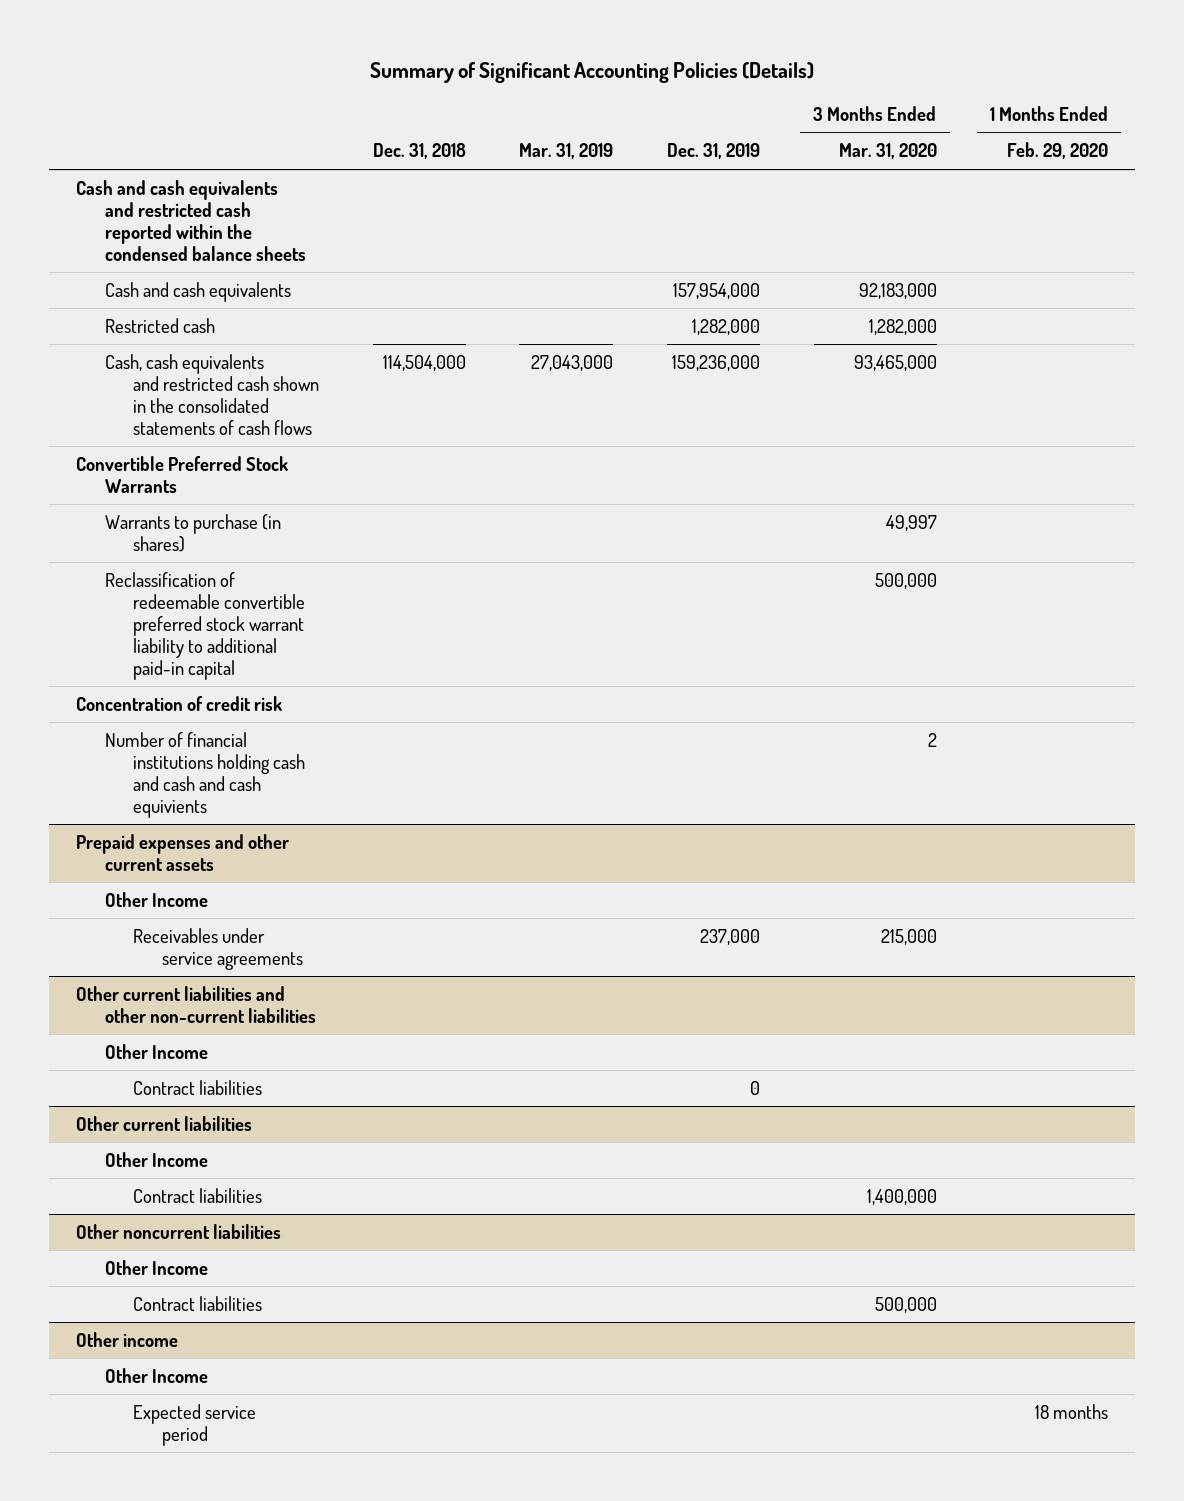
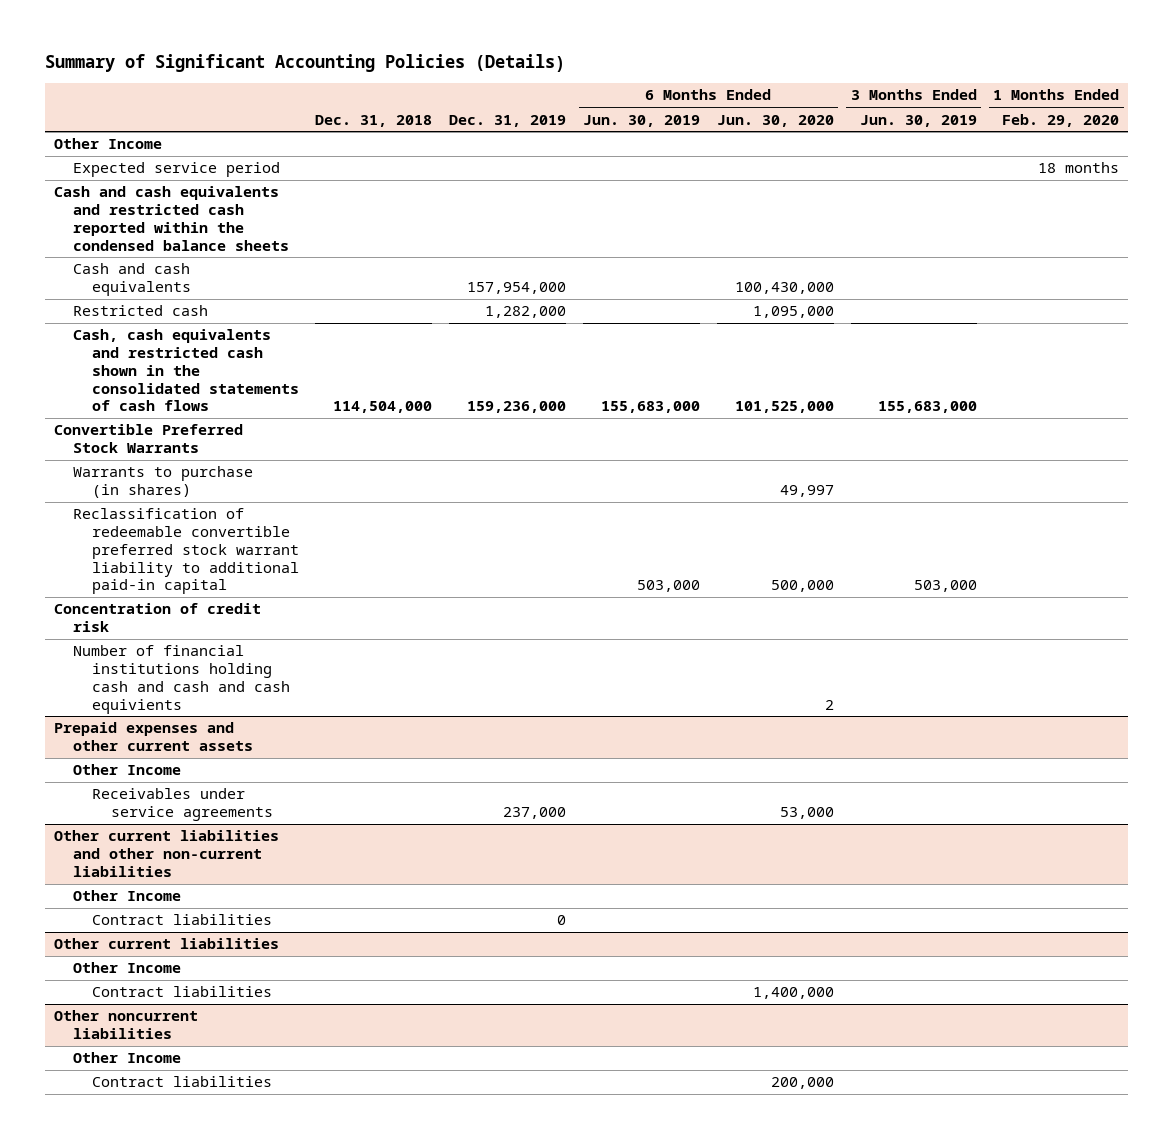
- | Dec. 31, 2018 | Mar. 31, 2019 | Dec. 31, 2019 | 3 Months Ended Mar. 31, 2020 | 1 Months Ended Feb. 29, 2020
+ | Dec. 31, 2018 | Dec. 31, 2019 | 6 Months Ended Jun. 30, 2019 | 6 Months Ended Jun. 30, 2020 | 3 Months Ended Jun. 30, 2019 | 1 Months Ended Feb. 29, 2020
+ Other Income
+ Expected service period | | | | | | 18 months
- Other income
- Other Income
- Expected service period | | | | | 18 months

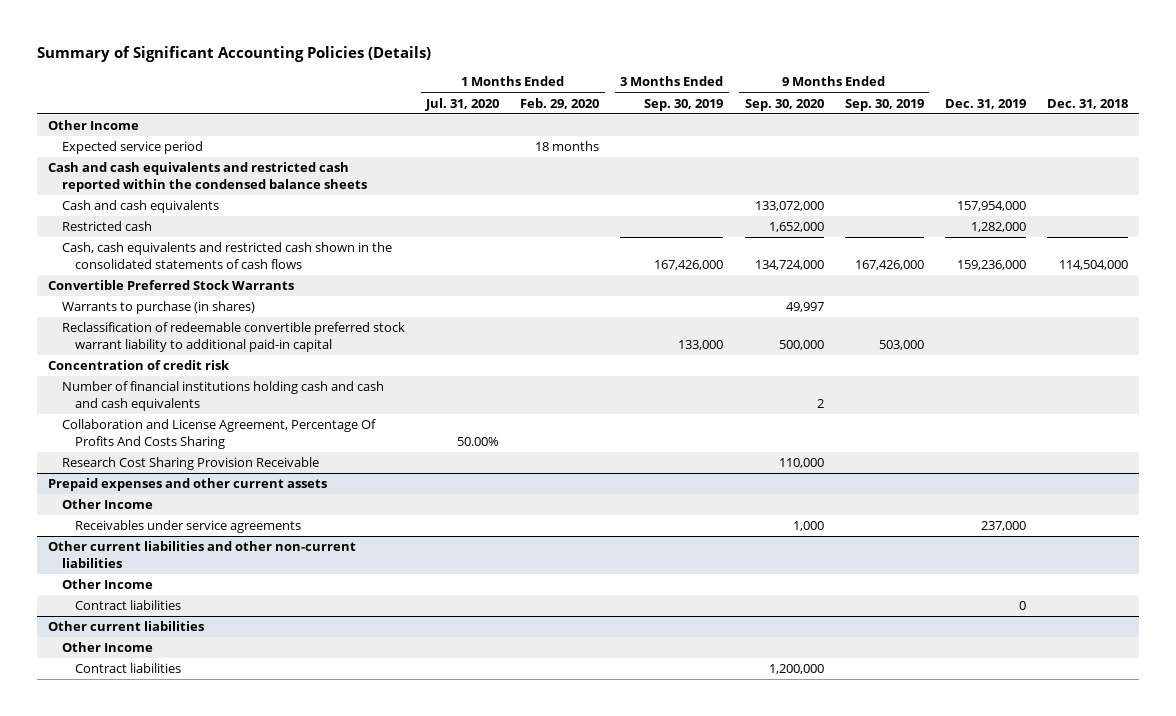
- | Dec. 31, 2018 | Dec. 31, 2019 | 6 Months Ended Jun. 30, 2019 | 6 Months Ended Jun. 30, 2020 | 3 Months Ended Jun. 30, 2019 | 1 Months Ended Feb. 29, 2020
+ | 1 Months Ended Jul. 31, 2020 | 1 Months Ended Feb. 29, 2020 | 3 Months Ended Sep. 30, 2019 | 9 Months Ended Sep. 30, 2020 | 9 Months Ended Sep. 30, 2019 | Dec. 31, 2019 | Dec. 31, 2018
- Number of financial institutions holding cash and cash and cash equivients | | | | 2 | |
+ Number of financial institutions holding cash and cash and cash equivalents | | | | 2 | | |
+ Collaboration and License Agreement, Percentage Of Profits And Costs Sharing | 50.00% | | | | | |
+ Research Cost Sharing Provision Receivable | | | | 110,000 | | |
- Other noncurrent liabilities
- Other Income
- Contract liabilities | | | | 200,000 | |

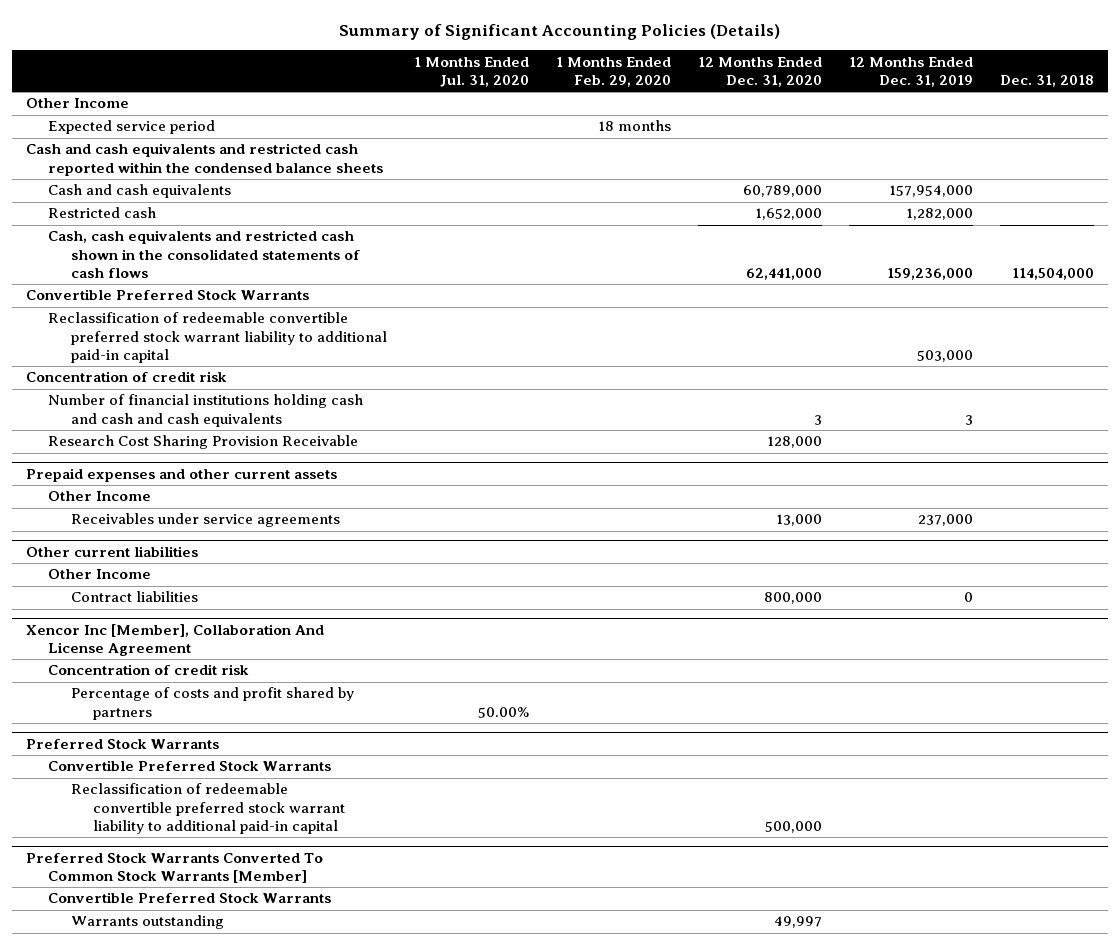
- | 1 Months Ended Jul. 31, 2020 | 1 Months Ended Feb. 29, 2020 | 3 Months Ended Sep. 30, 2019 | 9 Months Ended Sep. 30, 2020 | 9 Months Ended Sep. 30, 2019 | Dec. 31, 2019 | Dec. 31, 2018
+ | 1 Months Ended Jul. 31, 2020 | 1 Months Ended Feb. 29, 2020 | 12 Months Ended Dec. 31, 2020 | 12 Months Ended Dec. 31, 2019 | Dec. 31, 2018
- Warrants to purchase (in shares) | | | | 49,997 | | |
- Collaboration and License Agreement, Percentage Of Profits And Costs Sharing | 50.00% | | | | | |
- Other current liabilities and other non-current liabilities
- Other Income
- Contract liabilities | | | | | | 0 |
+ Xencor Inc [Member], Collaboration And License Agreement
+ Concentration of credit risk
+ Percentage of costs and profit shared by partners | 50.00% | | | |
+ Preferred Stock Warrants
+ Convertible Preferred Stock Warrants
+ Reclassification of redeemable convertible preferred stock warrant liability to additional paid-in capital | | | 500,000 | |
+ Preferred Stock Warrants Converted To Common Stock Warrants [Member]
+ Convertible Preferred Stock Warrants
+ Warrants outstanding | | | 49,997 | |

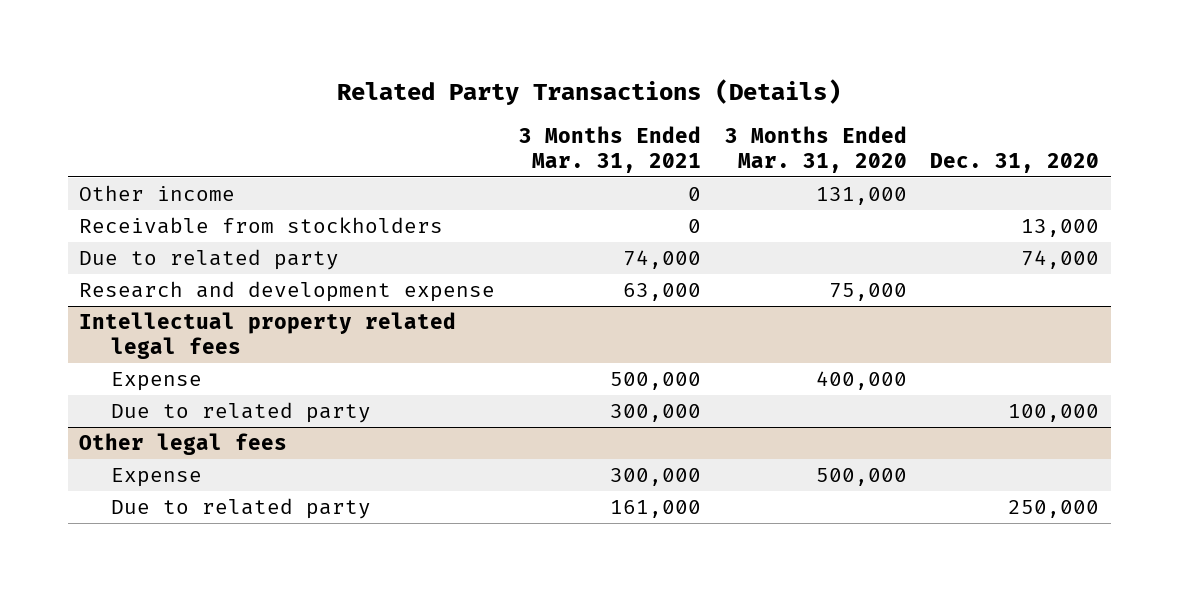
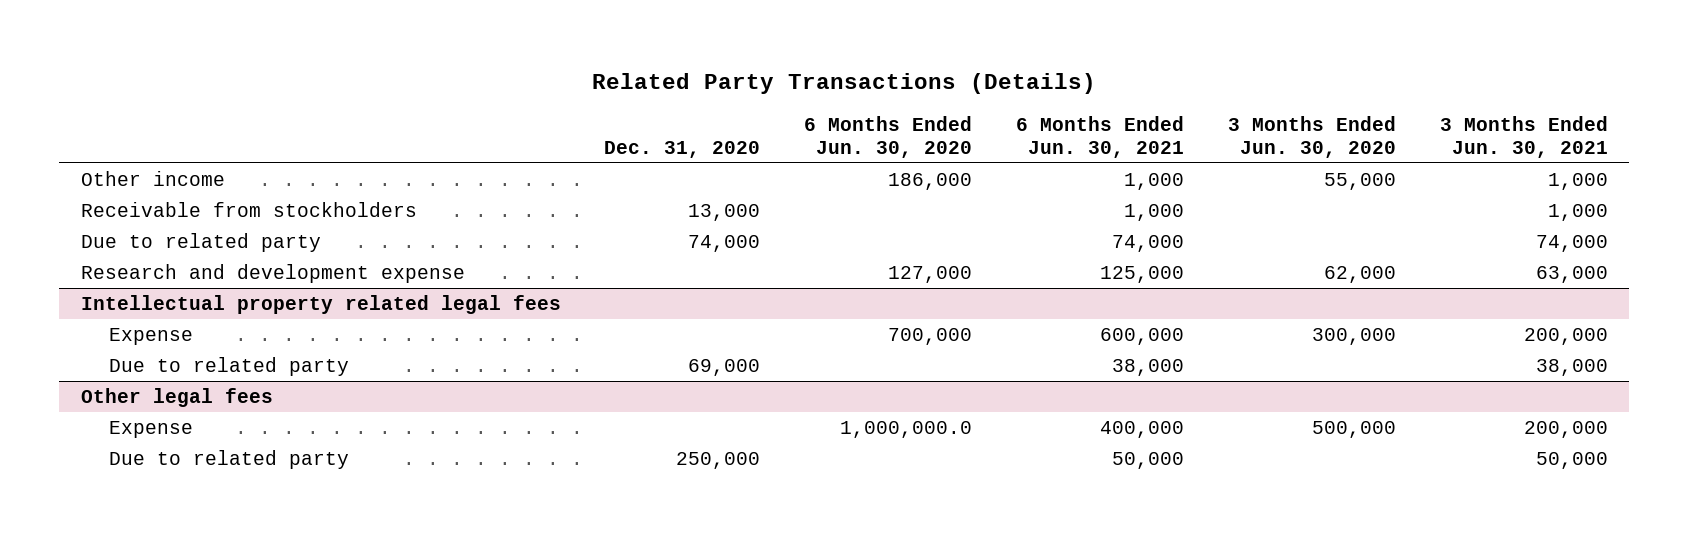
- | 3 Months Ended Mar. 31, 2021 | 3 Months Ended Mar. 31, 2020 | Dec. 31, 2020
+ | Dec. 31, 2020 | 6 Months Ended Jun. 30, 2020 | 6 Months Ended Jun. 30, 2021 | 3 Months Ended Jun. 30, 2020 | 3 Months Ended Jun. 30, 2021
@ Intellectual property related legal fees
- Due to related party | 300,000 | | 100,000
+ Due to related party | 69,000 | | 38,000 | | 38,000

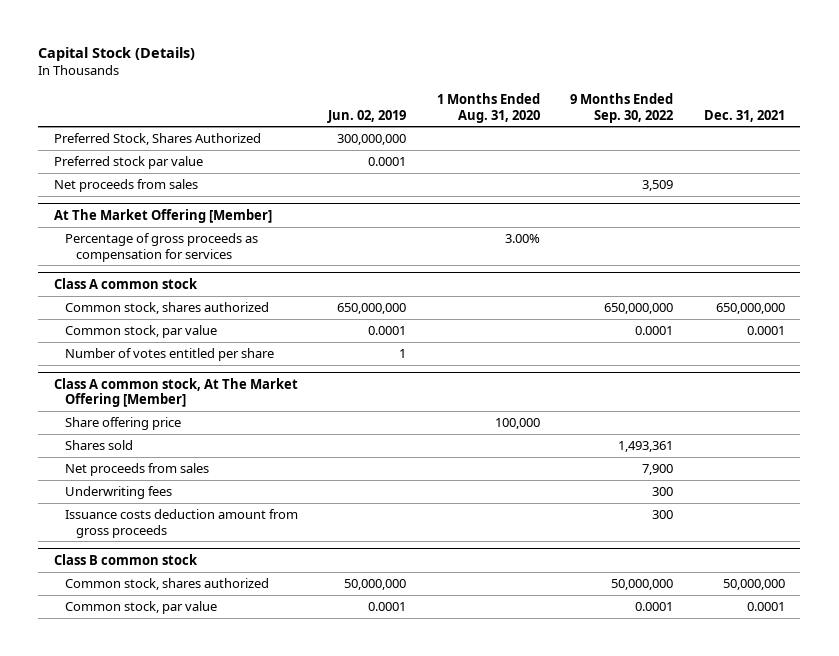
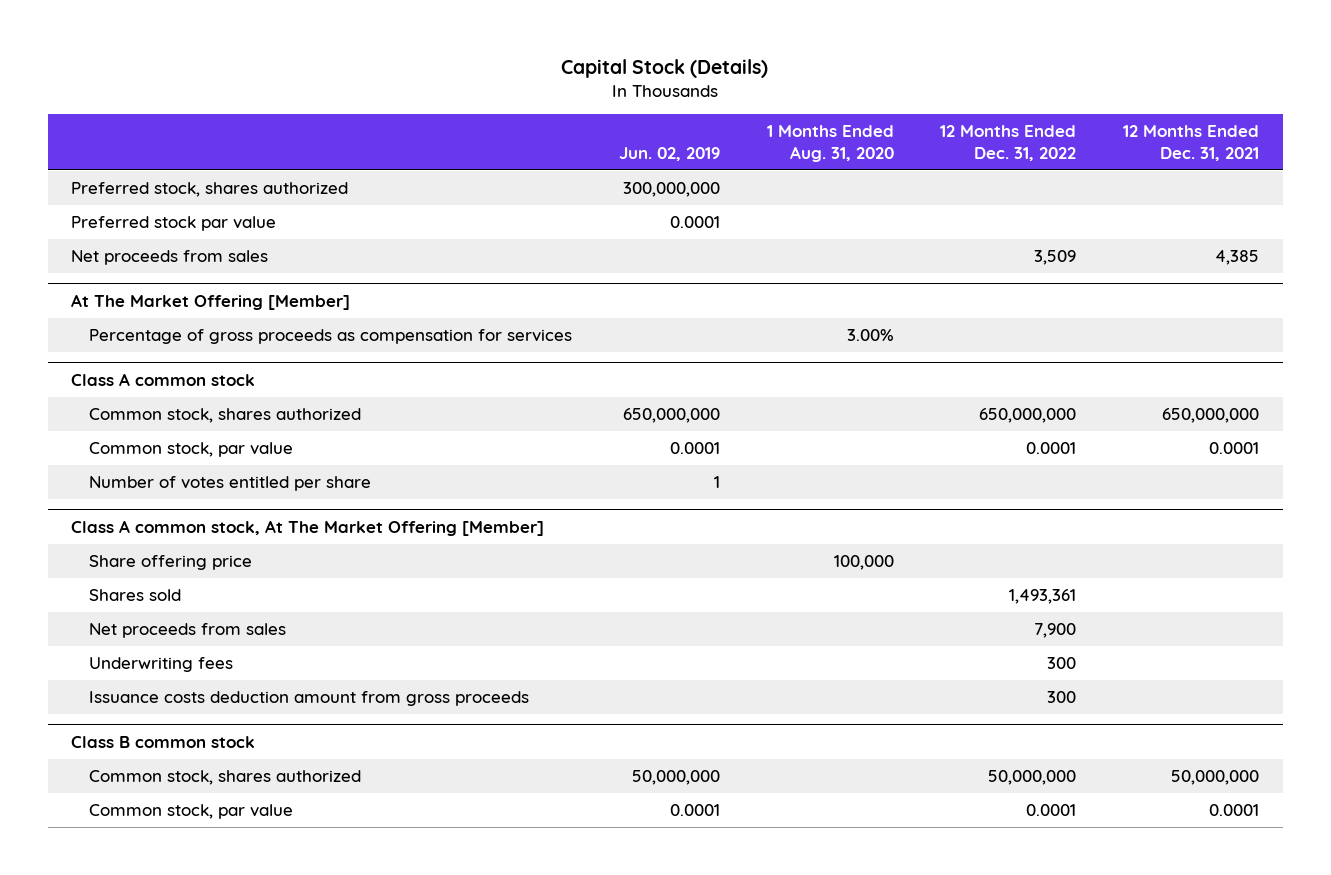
- | Jun. 02, 2019 | 1 Months Ended Aug. 31, 2020 | 9 Months Ended Sep. 30, 2022 | Dec. 31, 2021
+ | Jun. 02, 2019 | 1 Months Ended Aug. 31, 2020 | 12 Months Ended Dec. 31, 2022 | 12 Months Ended Dec. 31, 2021
- Preferred Stock, Shares Authorized | 300,000,000 | | |
+ Preferred stock, shares authorized | 300,000,000 | | |

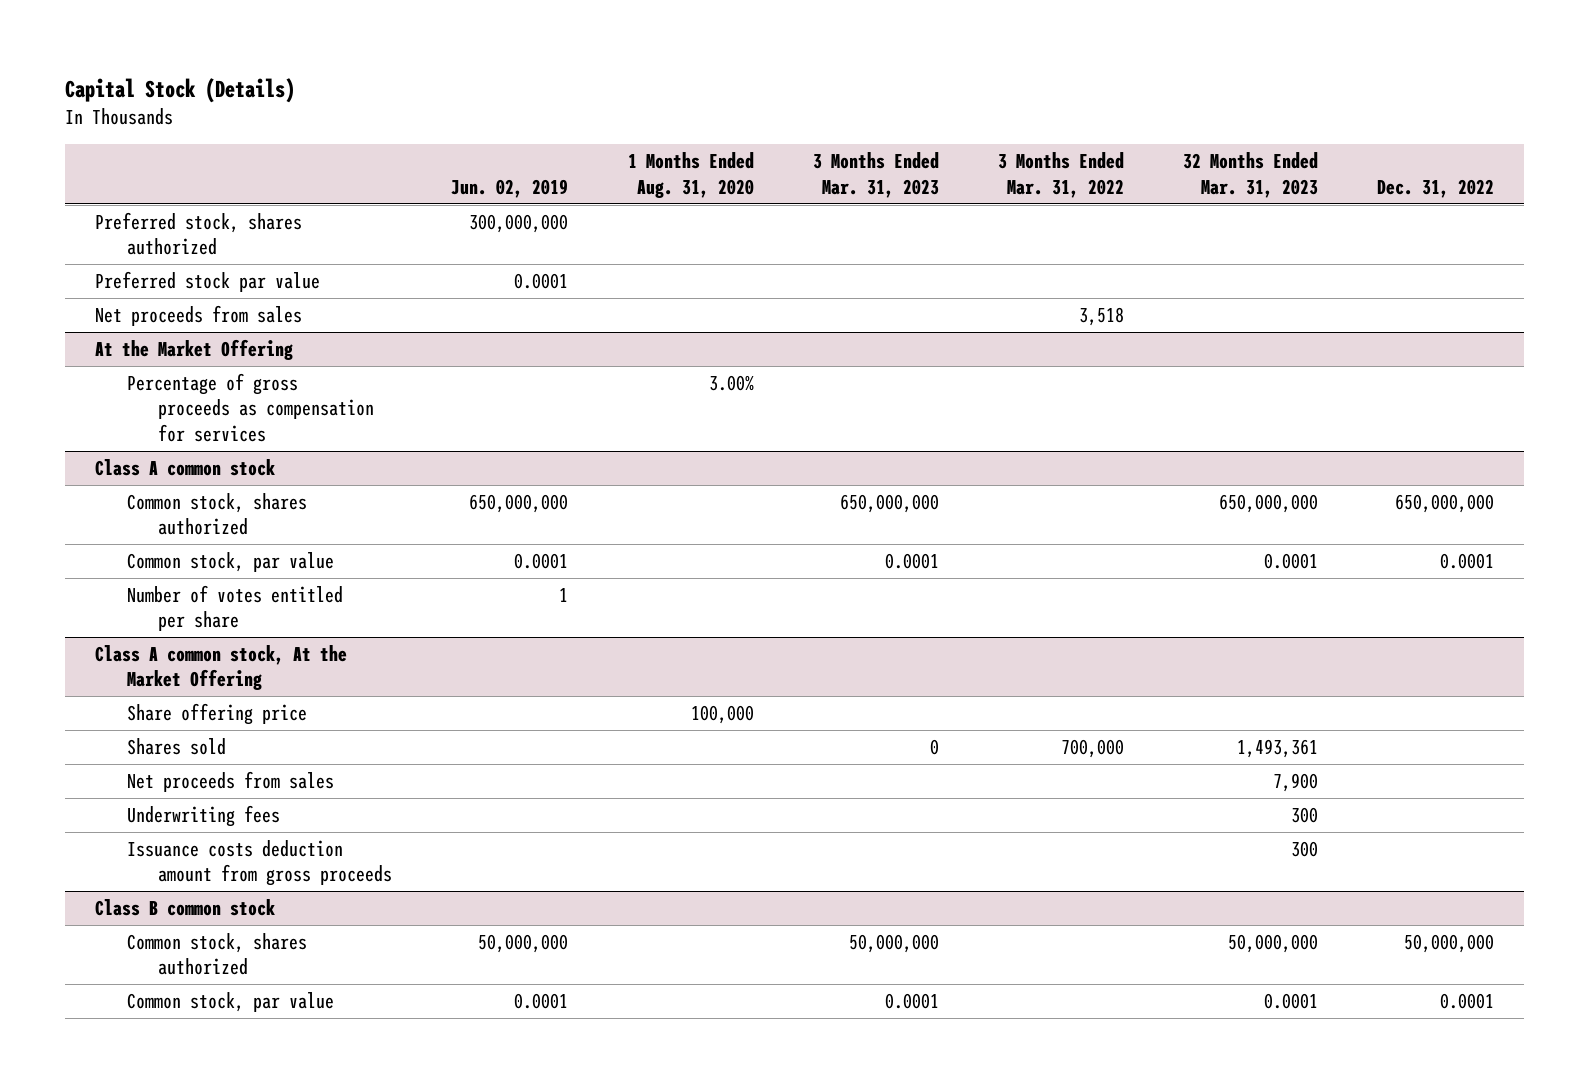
- | Jun. 02, 2019 | 1 Months Ended Aug. 31, 2020 | 12 Months Ended Dec. 31, 2022 | 12 Months Ended Dec. 31, 2021
+ | Jun. 02, 2019 | 1 Months Ended Aug. 31, 2020 | 3 Months Ended Mar. 31, 2023 | 3 Months Ended Mar. 31, 2022 | 32 Months Ended Mar. 31, 2023 | Dec. 31, 2022
- At The Market Offering [Member]
+ At the Market Offering
- Class A common stock, At The Market Offering [Member]
+ Class A common stock, At the Market Offering

